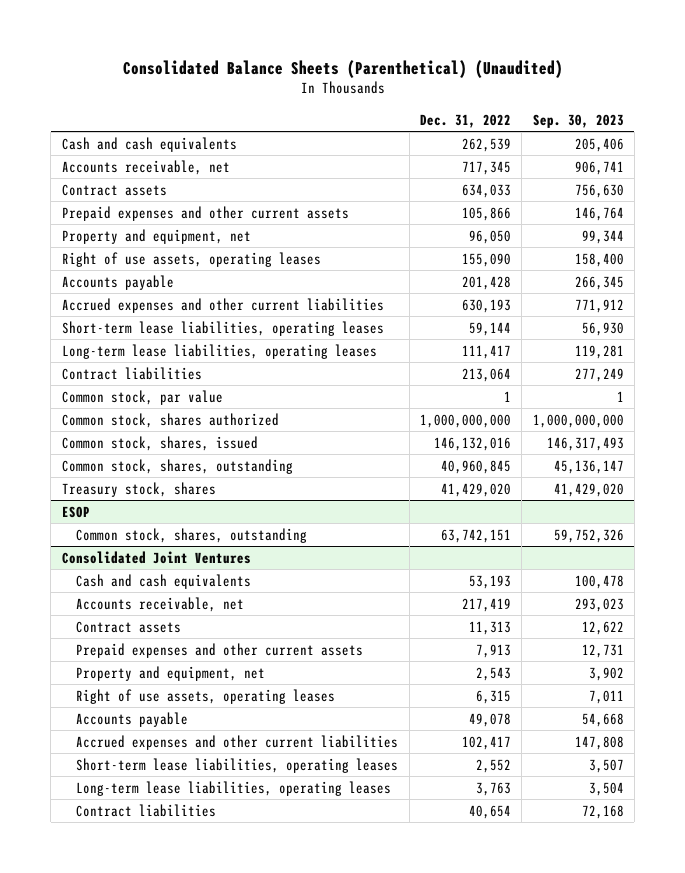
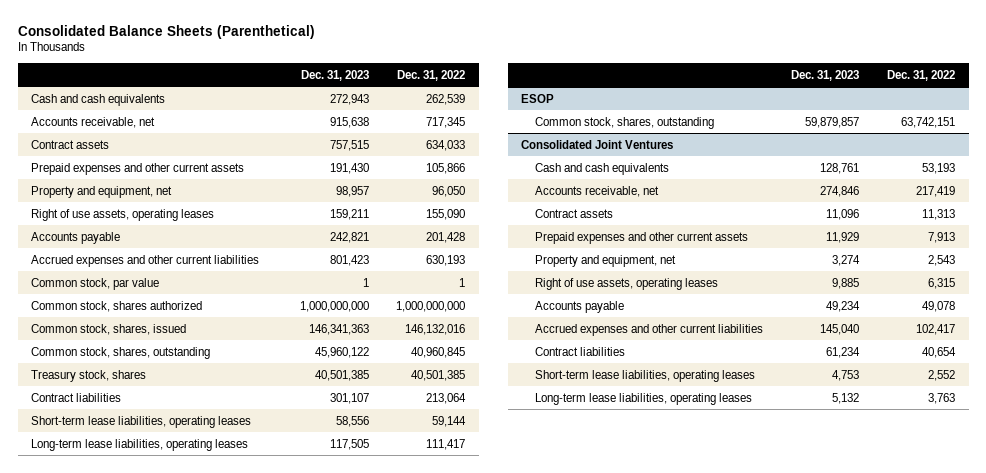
- Consolidated Balance Sheets (Parenthetical) (Unaudited)
+ Consolidated Balance Sheets (Parenthetical)
- | Dec. 31, 2022 | Sep. 30, 2023
+ | Dec. 31, 2023 | Dec. 31, 2022
- Treasury stock, shares | 41,429,020 | 41,429,020
+ Treasury stock, shares | 40,501,385 | 40,501,385
moved down: Contract liabilities | 301,107 | 213,064
moved down: Short-term lease liabilities, operating leases | 58,556 | 59,144
moved down: Long-term lease liabilities, operating leases | 117,505 | 111,417
@ Consolidated Joint Ventures
moved up: Contract liabilities | 61,234 | 40,654

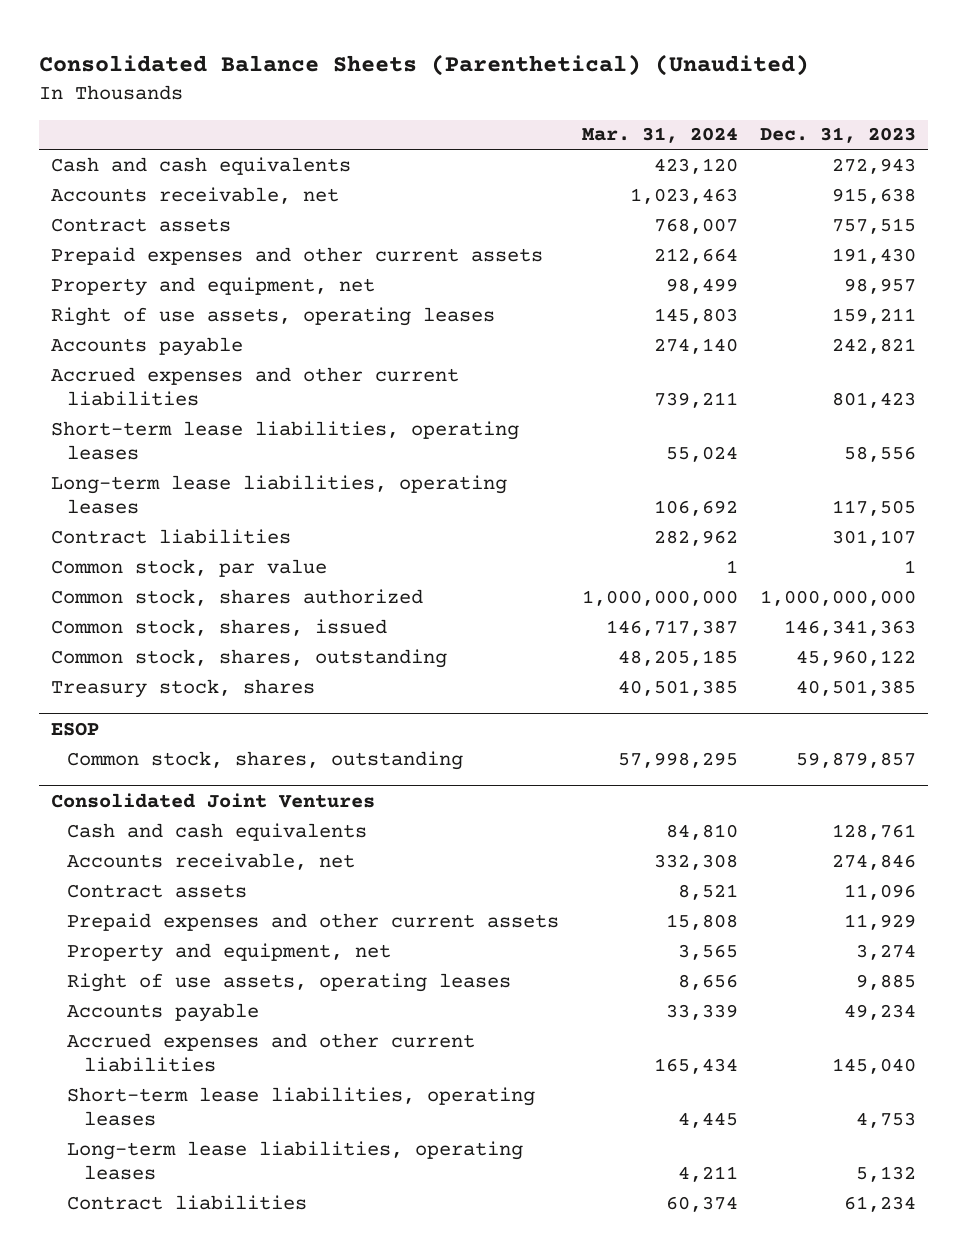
- Consolidated Balance Sheets (Parenthetical)
+ Consolidated Balance Sheets (Parenthetical) (Unaudited)
- | Dec. 31, 2023 | Dec. 31, 2022
+ | Mar. 31, 2024 | Dec. 31, 2023
moved up: Short-term lease liabilities, operating leases | 55,024 | 58,556
moved up: Long-term lease liabilities, operating leases | 106,692 | 117,505
moved up: Contract liabilities | 282,962 | 301,107
@ Consolidated Joint Ventures
moved down: Contract liabilities | 60,374 | 61,234

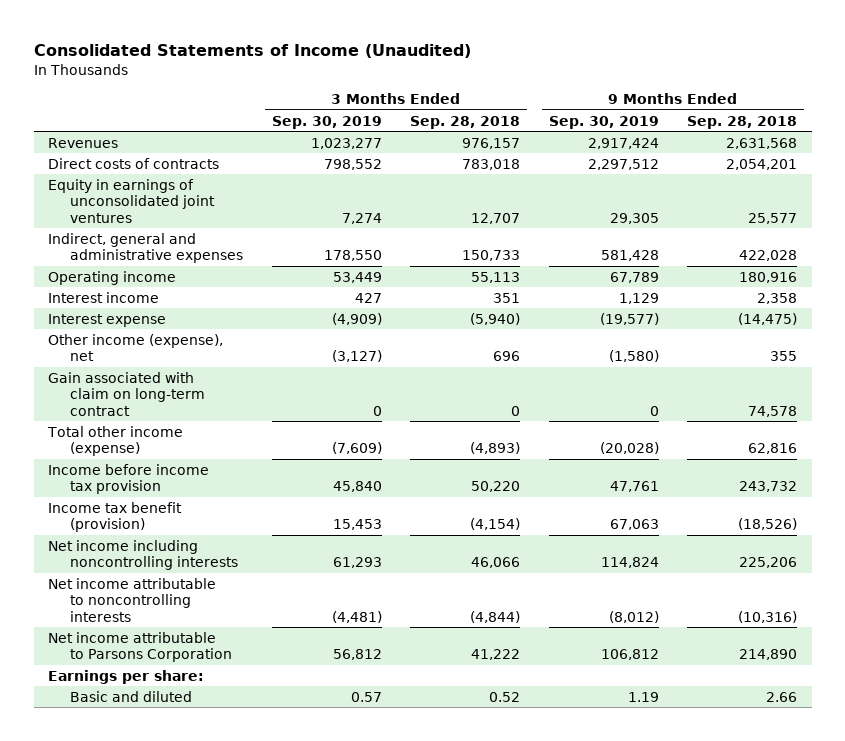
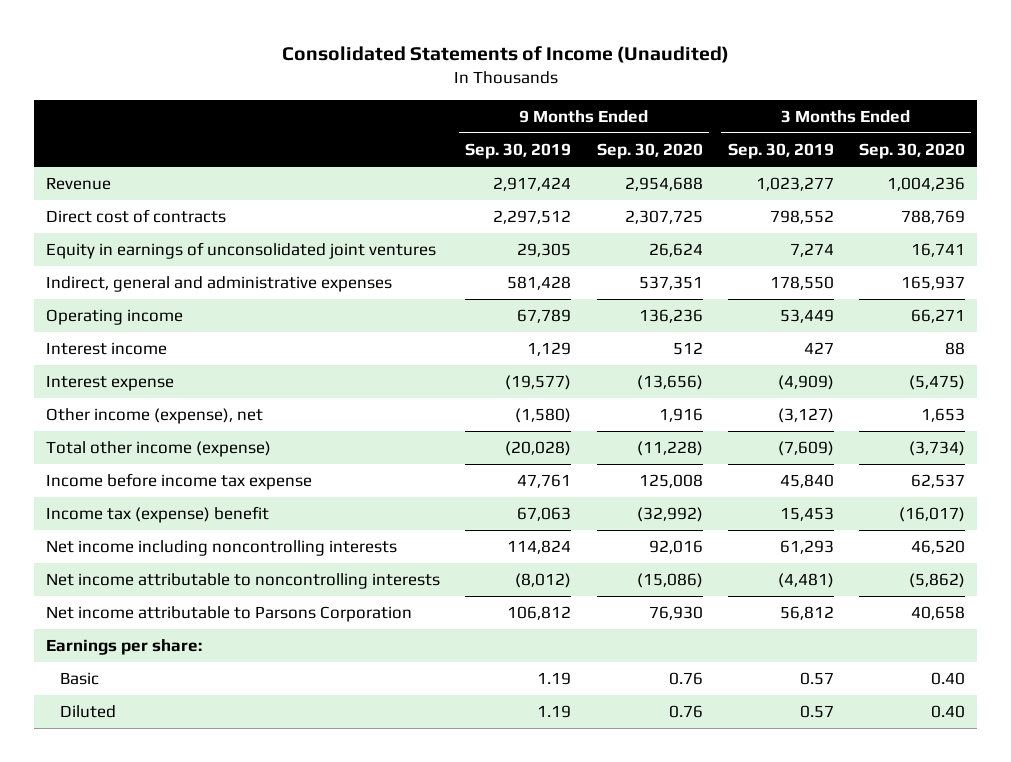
- | 3 Months Ended Sep. 30, 2019 | 3 Months Ended Sep. 28, 2018 | 9 Months Ended Sep. 30, 2019 | 9 Months Ended Sep. 28, 2018
+ | 9 Months Ended Sep. 30, 2019 | 9 Months Ended Sep. 30, 2020 | 3 Months Ended Sep. 30, 2019 | 3 Months Ended Sep. 30, 2020
- Revenues | 1,023,277 | 976,157 | 2,917,424 | 2,631,568
- Direct costs of contracts | 798,552 | 783,018 | 2,297,512 | 2,054,201
+ Revenue | 2,917,424 | 2,954,688 | 1,023,277 | 1,004,236
+ Direct cost of contracts | 2,297,512 | 2,307,725 | 798,552 | 788,769
- Gain associated with claim on long-term contract | 0 | 0 | 0 | 74,578
- Income before income tax provision | 45,840 | 50,220 | 47,761 | 243,732
- Income tax benefit (provision) | 15,453 | (4,154) | 67,063 | (18,526)
+ Income before income tax expense | 47,761 | 125,008 | 45,840 | 62,537
+ Income tax (expense) benefit | 67,063 | (32,992) | 15,453 | (16,017)
- Basic and diluted | 0.57 | 0.52 | 1.19 | 2.66
+ Basic | 1.19 | 0.76 | 0.57 | 0.40
+ Diluted | 1.19 | 0.76 | 0.57 | 0.40

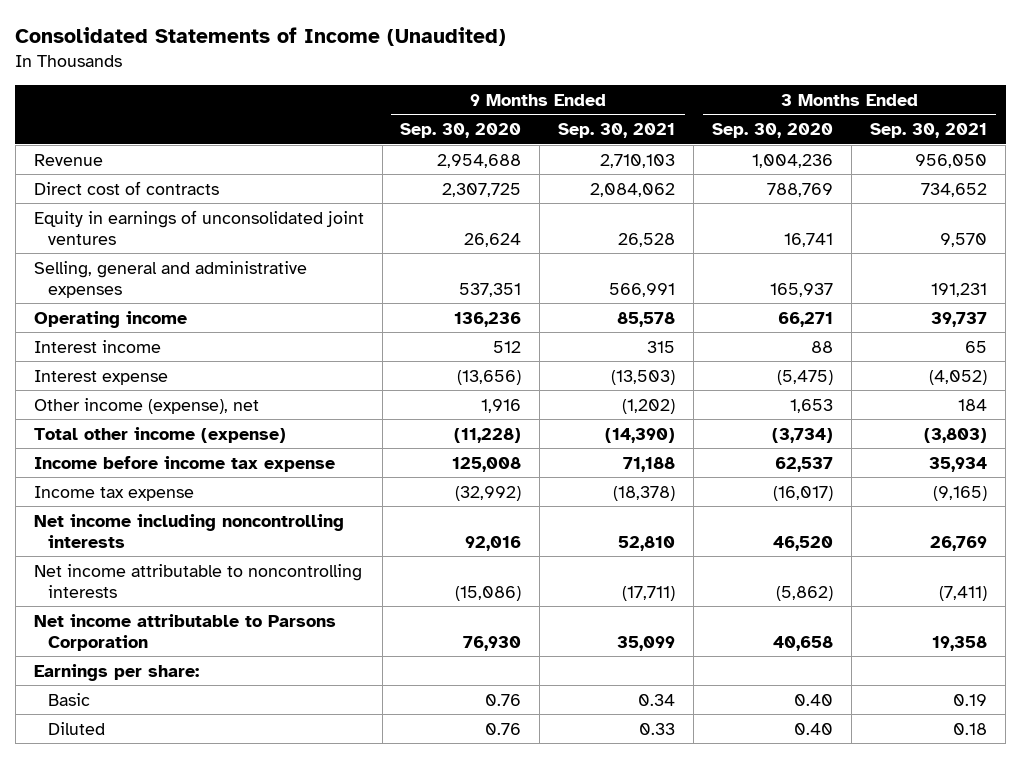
- | 9 Months Ended Sep. 30, 2019 | 9 Months Ended Sep. 30, 2020 | 3 Months Ended Sep. 30, 2019 | 3 Months Ended Sep. 30, 2020
+ | 9 Months Ended Sep. 30, 2020 | 9 Months Ended Sep. 30, 2021 | 3 Months Ended Sep. 30, 2020 | 3 Months Ended Sep. 30, 2021
- Indirect, general and administrative expenses | 581,428 | 537,351 | 178,550 | 165,937
+ Selling, general and administrative expenses | 537,351 | 566,991 | 165,937 | 191,231
- Income tax (expense) benefit | 67,063 | (32,992) | 15,453 | (16,017)
+ Income tax expense | (32,992) | (18,378) | (16,017) | (9,165)

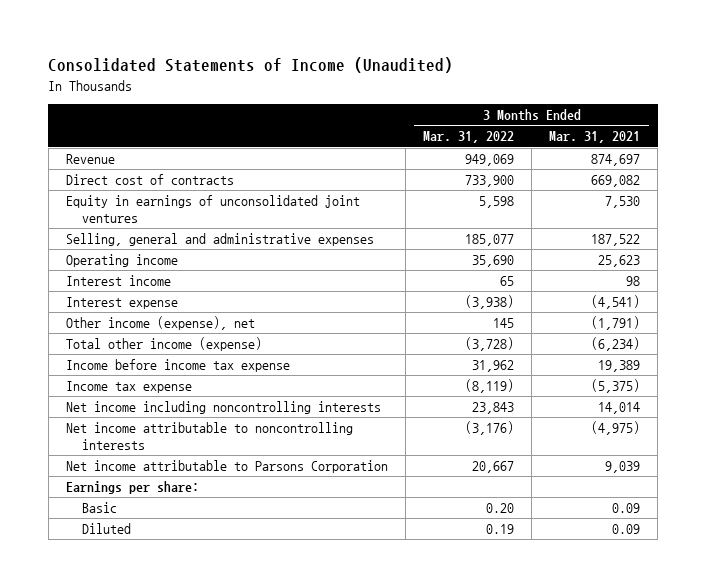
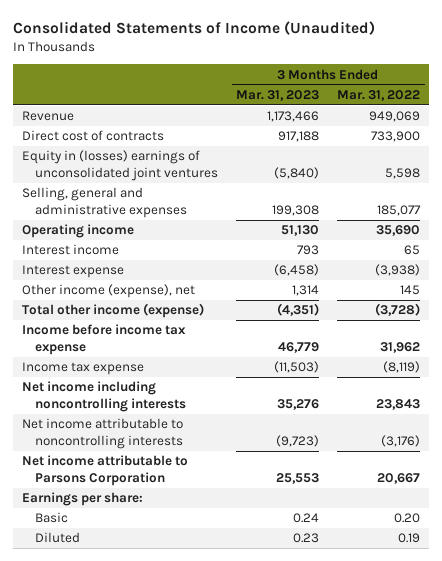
- | 3 Months Ended Mar. 31, 2022 | 3 Months Ended Mar. 31, 2021
+ | 3 Months Ended Mar. 31, 2023 | 3 Months Ended Mar. 31, 2022
- Equity in earnings of unconsolidated joint ventures | 5,598 | 7,530
+ Equity in (losses) earnings of unconsolidated joint ventures | (5,840) | 5,598

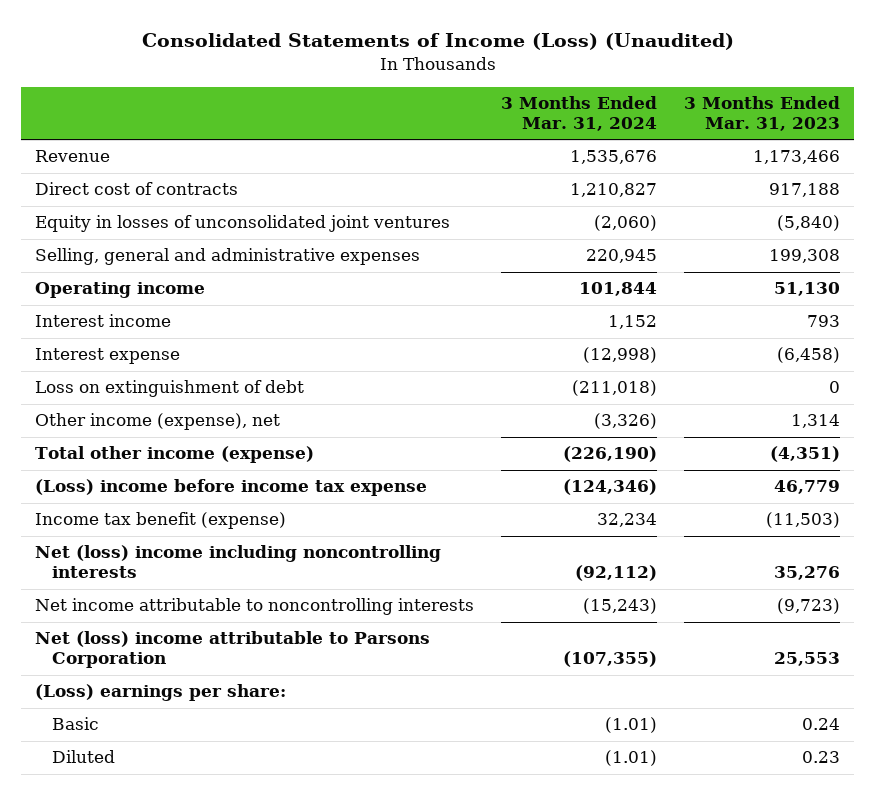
- Consolidated Statements of Income (Unaudited)
+ Consolidated Statements of Income (Loss) (Unaudited)
- | 3 Months Ended Mar. 31, 2023 | 3 Months Ended Mar. 31, 2022
+ | 3 Months Ended Mar. 31, 2024 | 3 Months Ended Mar. 31, 2023
- Equity in (losses) earnings of unconsolidated joint ventures | (5,840) | 5,598
+ Equity in losses of unconsolidated joint ventures | (2,060) | (5,840)
+ Loss on extinguishment of debt | (211,018) | 0
- Income before income tax expense | 46,779 | 31,962
- Income tax expense | (11,503) | (8,119)
- Net income including noncontrolling interests | 35,276 | 23,843
+ (Loss) income before income tax expense | (124,346) | 46,779
+ Income tax benefit (expense) | 32,234 | (11,503)
+ Net (loss) income including noncontrolling interests | (92,112) | 35,276
- Net income attributable to Parsons Corporation | 25,553 | 20,667
- Earnings per share:
+ Net (loss) income attributable to Parsons Corporation | (107,355) | 25,553
+ (Loss) earnings per share:

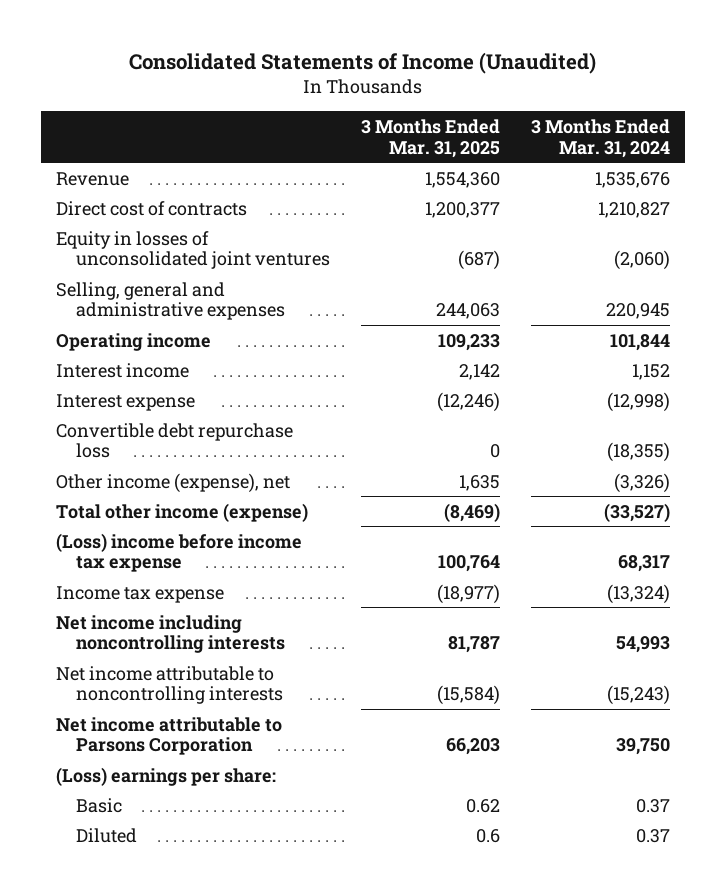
- Consolidated Statements of Income (Loss) (Unaudited)
+ Consolidated Statements of Income (Unaudited)
- | 3 Months Ended Mar. 31, 2024 | 3 Months Ended Mar. 31, 2023
+ | 3 Months Ended Mar. 31, 2025 | 3 Months Ended Mar. 31, 2024
- Loss on extinguishment of debt | (211,018) | 0
+ Convertible debt repurchase loss | 0 | (18,355)
- Total other income (expense) | (226,190) | (4,351)
- (Loss) income before income tax expense | (124,346) | 46,779
- Income tax benefit (expense) | 32,234 | (11,503)
- Net (loss) income including noncontrolling interests | (92,112) | 35,276
+ Total other income (expense) | (8,469) | (33,527)
+ (Loss) income before income tax expense | 100,764 | 68,317
+ Income tax expense | (18,977) | (13,324)
+ Net income including noncontrolling interests | 81,787 | 54,993
- Net (loss) income attributable to Parsons Corporation | (107,355) | 25,553
+ Net income attributable to Parsons Corporation | 66,203 | 39,750
- Basic | (1.01) | 0.24
- Diluted | (1.01) | 0.23
+ Basic | 0.62 | 0.37
+ Diluted | 0.6 | 0.37

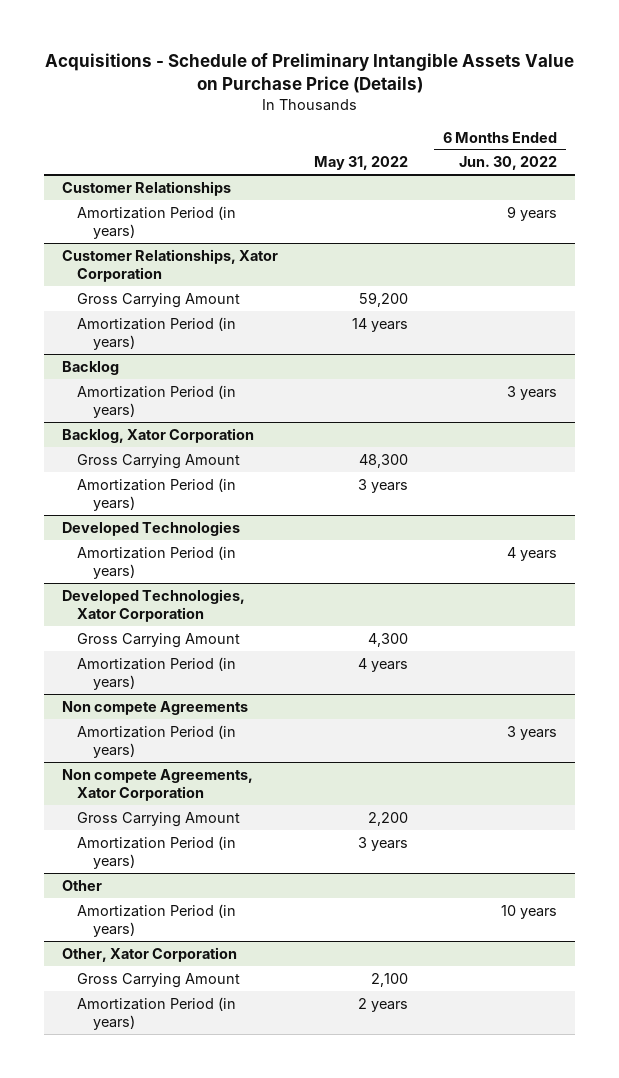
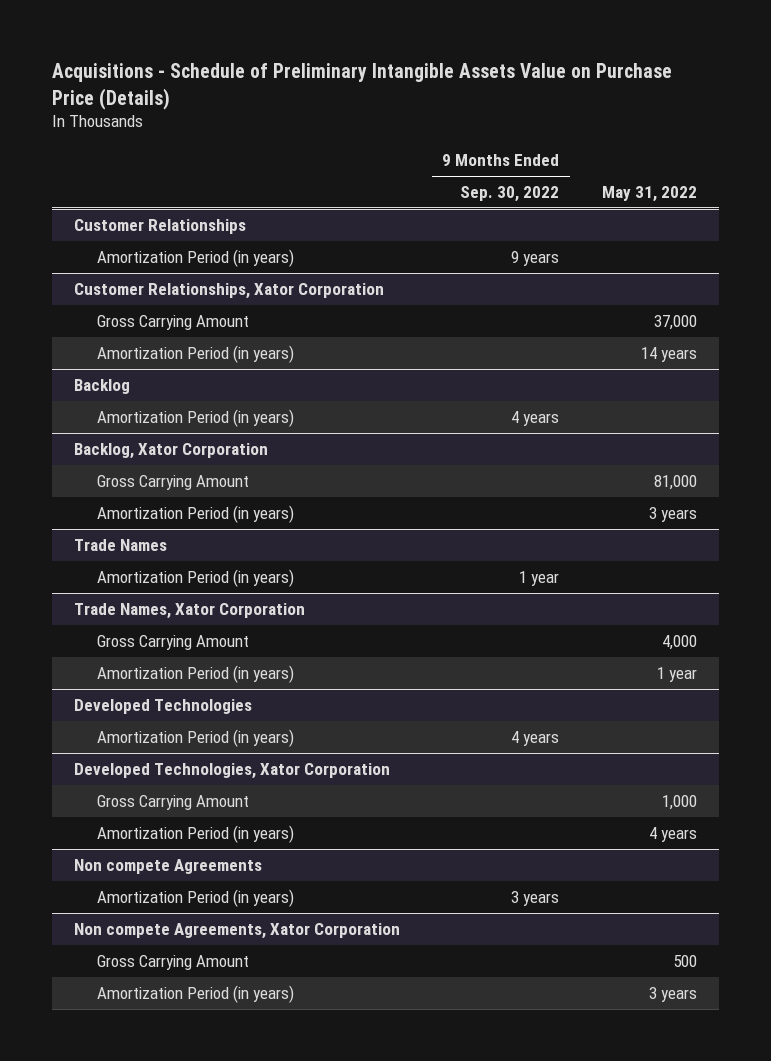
- | May 31, 2022 | 6 Months Ended Jun. 30, 2022
+ | 9 Months Ended Sep. 30, 2022 | May 31, 2022
@ Customer Relationships, Xator Corporation
- Gross Carrying Amount | 59,200 |
+ Gross Carrying Amount | | 37,000
@ Backlog, Xator Corporation
- Gross Carrying Amount | 48,300 |
+ Gross Carrying Amount | | 81,000
+ Trade Names
+ Amortization Period (in years) | 1 year |
+ Trade Names, Xator Corporation
+ Gross Carrying Amount | | 4,000
+ Amortization Period (in years) | | 1 year
@ Developed Technologies, Xator Corporation
- Gross Carrying Amount | 4,300 |
+ Gross Carrying Amount | | 1,000
@ Non compete Agreements, Xator Corporation
- Gross Carrying Amount | 2,200 |
+ Gross Carrying Amount | | 500
- Other
- Amortization Period (in years) | | 10 years
- Other, Xator Corporation
- Gross Carrying Amount | 2,100 |
- Amortization Period (in years) | 2 years |

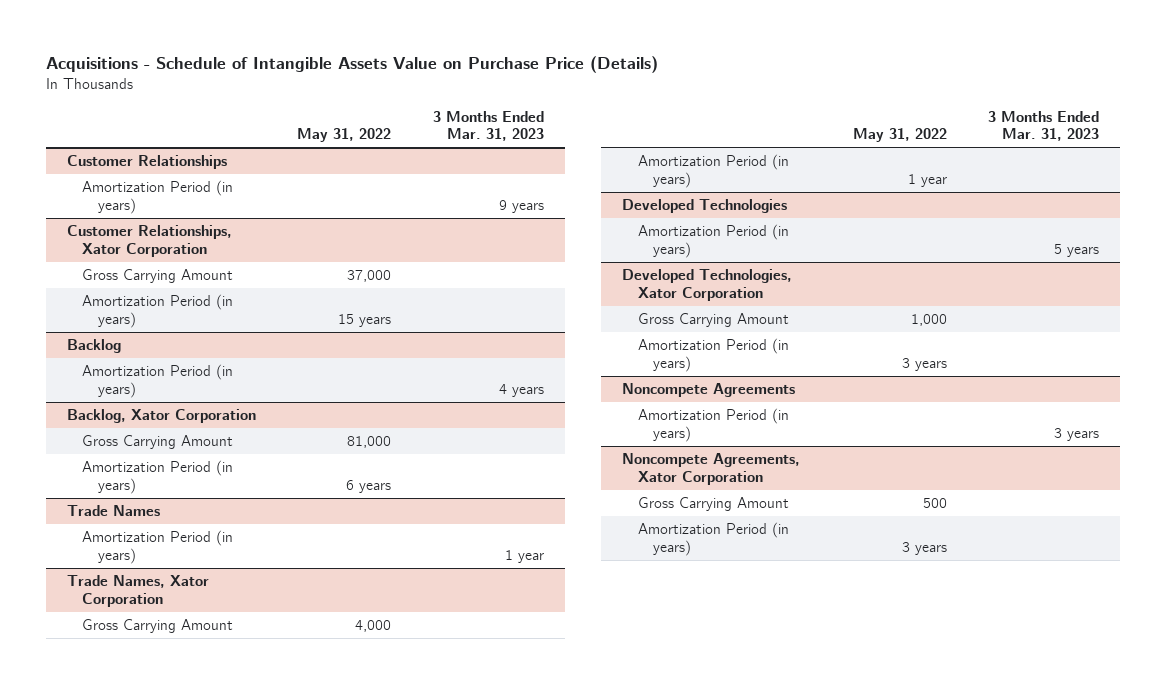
- Acquisitions - Schedule of Preliminary Intangible Assets Value on Purchase Price (Details)
+ Acquisitions - Schedule of Intangible Assets Value on Purchase Price (Details)
- | 9 Months Ended Sep. 30, 2022 | May 31, 2022
+ | May 31, 2022 | 3 Months Ended Mar. 31, 2023
@ Customer Relationships, Xator Corporation
- Amortization Period (in years) | | 14 years
+ Amortization Period (in years) | 15 years |
@ Backlog, Xator Corporation
- Amortization Period (in years) | | 3 years
+ Amortization Period (in years) | 6 years |
@ Developed Technologies, Xator Corporation
- Amortization Period (in years) | | 4 years
- Non compete Agreements
@ Developed Technologies, Xator Corporation
+ Amortization Period (in years) | 3 years |
+ Noncompete Agreements
- Non compete Agreements, Xator Corporation
+ Noncompete Agreements, Xator Corporation

